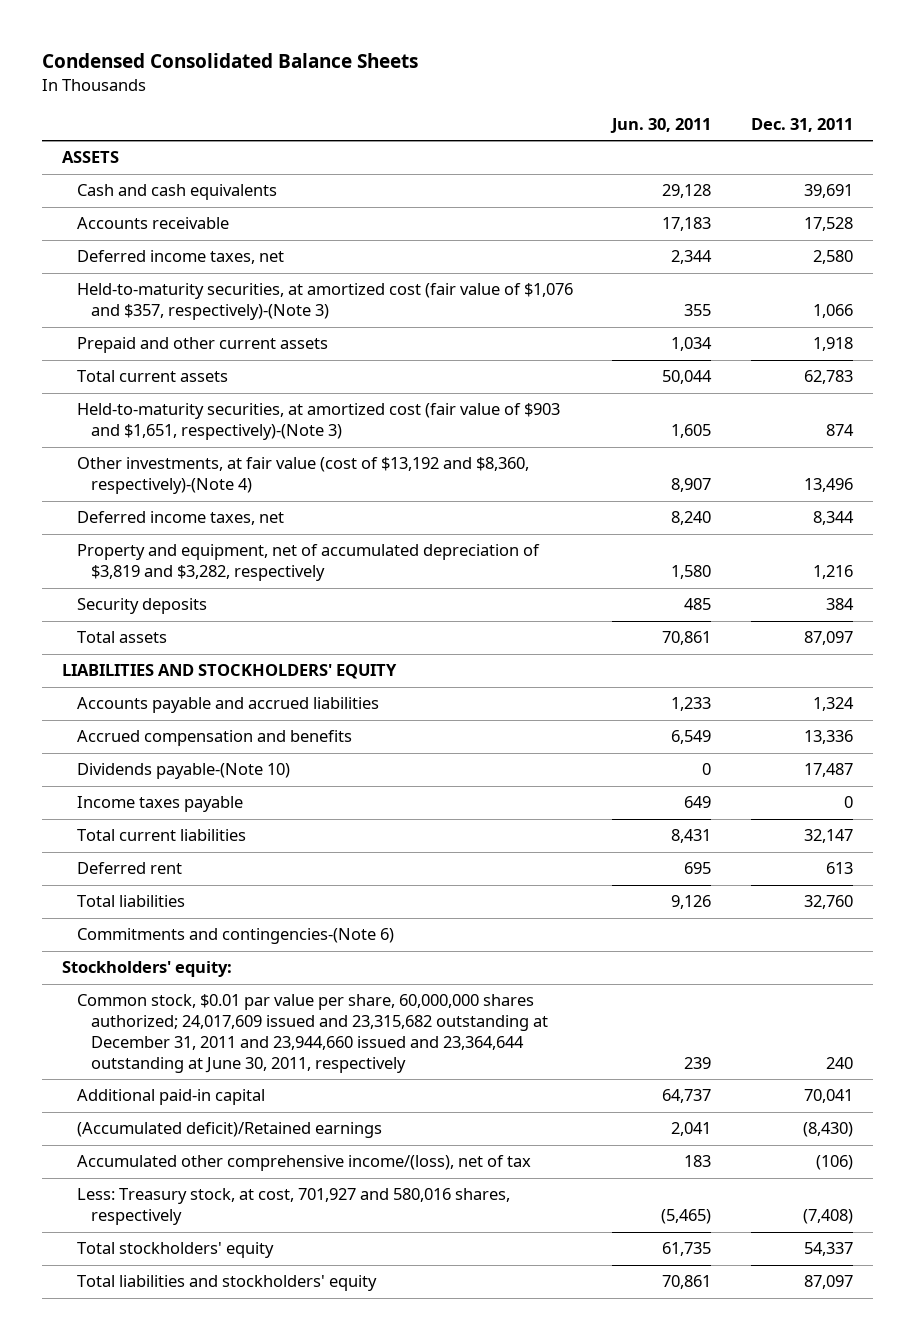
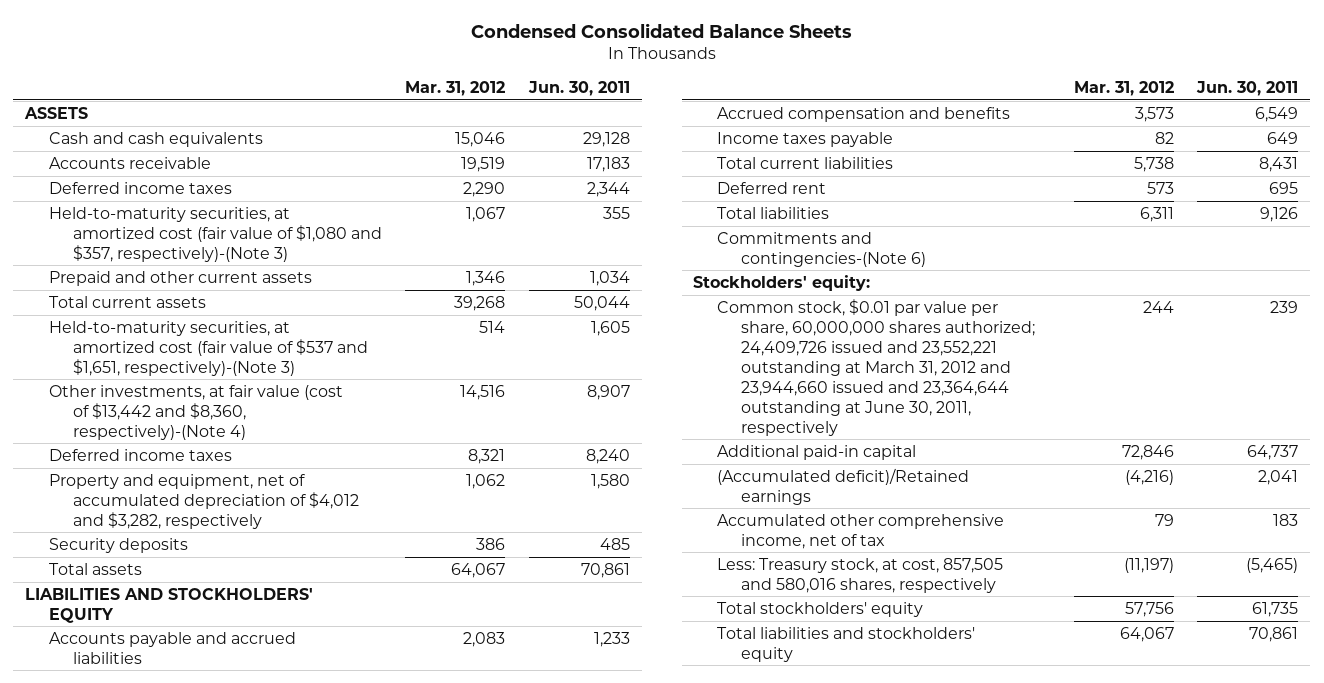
- | Jun. 30, 2011 | Dec. 31, 2011
+ | Mar. 31, 2012 | Jun. 30, 2011
- Deferred income taxes, net | 2,344 | 2,580
- Held-to-maturity securities, at amortized cost (fair value of $1,076 and $357, respectively)-(Note 3) | 355 | 1,066
+ Deferred income taxes | 2,290 | 2,344
+ Held-to-maturity securities, at amortized cost (fair value of $1,080 and $357, respectively)-(Note 3) | 1,067 | 355
- Held-to-maturity securities, at amortized cost (fair value of $903 and $1,651, respectively)-(Note 3) | 1,605 | 874
- Other investments, at fair value (cost of $13,192 and $8,360, respectively)-(Note 4) | 8,907 | 13,496
- Deferred income taxes, net | 8,240 | 8,344
- Property and equipment, net of accumulated depreciation of $3,819 and $3,282, respectively | 1,580 | 1,216
+ Held-to-maturity securities, at amortized cost (fair value of $537 and $1,651, respectively)-(Note 3) | 514 | 1,605
+ Other investments, at fair value (cost of $13,442 and $8,360, respectively)-(Note 4) | 14,516 | 8,907
+ Deferred income taxes | 8,321 | 8,240
+ Property and equipment, net of accumulated depreciation of $4,012 and $3,282, respectively | 1,062 | 1,580
- Dividends payable-(Note 10) | 0 | 17,487
- Common stock, $0.01 par value per share, 60,000,000 shares authorized; 24,017,609 issued and 23,315,682 outstanding at December 31, 2011 and 23,944,660 issued and 23,364,644 outstanding at June 30, 2011, respectively | 239 | 240
+ Common stock, $0.01 par value per share, 60,000,000 shares authorized; 24,409,726 issued and 23,552,221 outstanding at March 31, 2012 and 23,944,660 issued and 23,364,644 outstanding at June 30, 2011, respectively | 244 | 239
- Accumulated other comprehensive income/(loss), net of tax | 183 | (106)
- Less: Treasury stock, at cost, 701,927 and 580,016 shares, respectively | (5,465) | (7,408)
+ Accumulated other comprehensive income, net of tax | 79 | 183
+ Less: Treasury stock, at cost, 857,505 and 580,016 shares, respectively | (11,197) | (5,465)

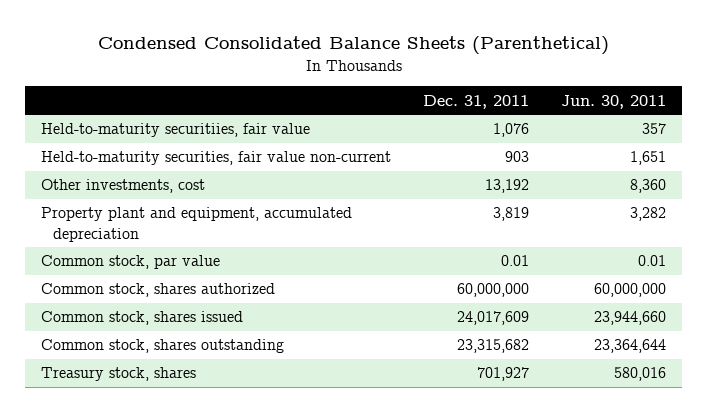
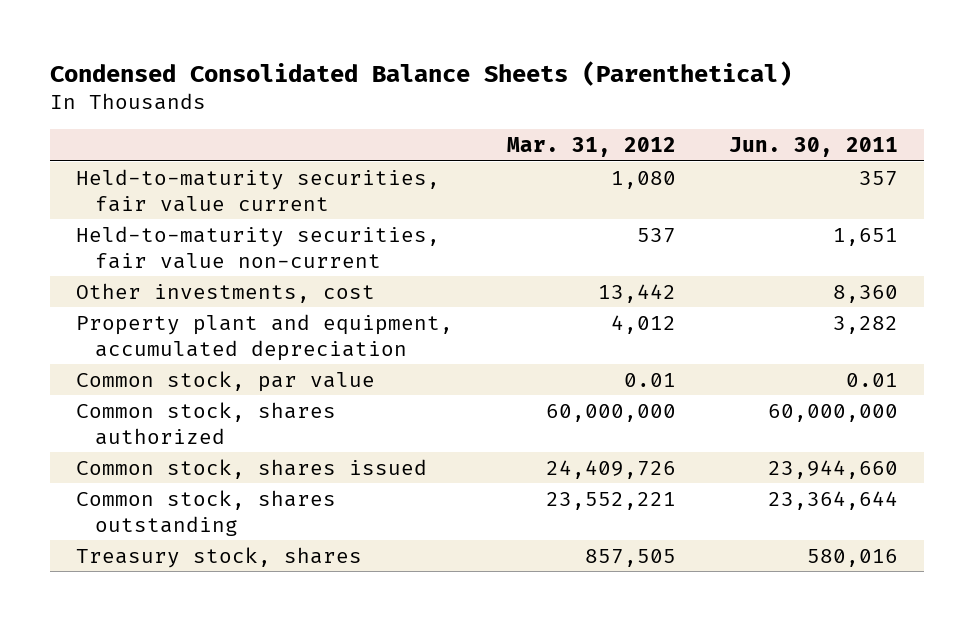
- | Dec. 31, 2011 | Jun. 30, 2011
+ | Mar. 31, 2012 | Jun. 30, 2011
- Held-to-maturity securitiies, fair value | 1,076 | 357
+ Held-to-maturity securities, fair value current | 1,080 | 357

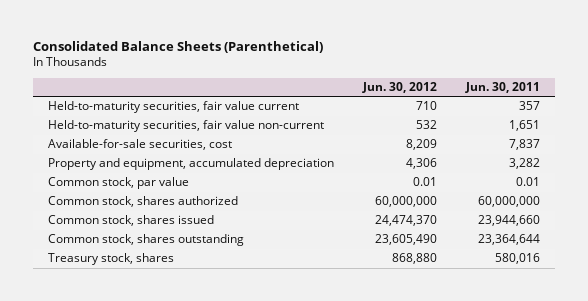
- Condensed Consolidated Balance Sheets (Parenthetical)
+ Consolidated Balance Sheets (Parenthetical)
- | Mar. 31, 2012 | Jun. 30, 2011
+ | Jun. 30, 2012 | Jun. 30, 2011
- Other investments, cost | 13,442 | 8,360
- Property plant and equipment, accumulated depreciation | 4,012 | 3,282
+ Available-for-sale securities, cost | 8,209 | 7,837
+ Property and equipment, accumulated depreciation | 4,306 | 3,282

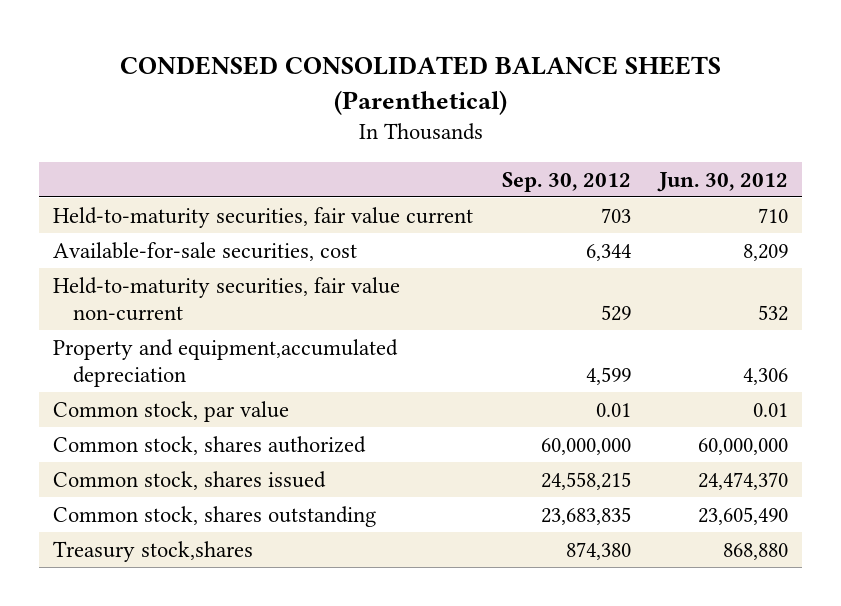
- Consolidated Balance Sheets (Parenthetical)
+ CONDENSED CONSOLIDATED BALANCE SHEETS (Parenthetical)
- | Jun. 30, 2012 | Jun. 30, 2011
+ | Sep. 30, 2012 | Jun. 30, 2012
- Property and equipment, accumulated depreciation | 4,306 | 3,282
moved down: Held-to-maturity securities, fair value non-current | 529 | 532
+ Property and equipment,accumulated depreciation | 4,599 | 4,306
- Treasury stock, shares | 868,880 | 580,016
+ Treasury stock,shares | 874,380 | 868,880

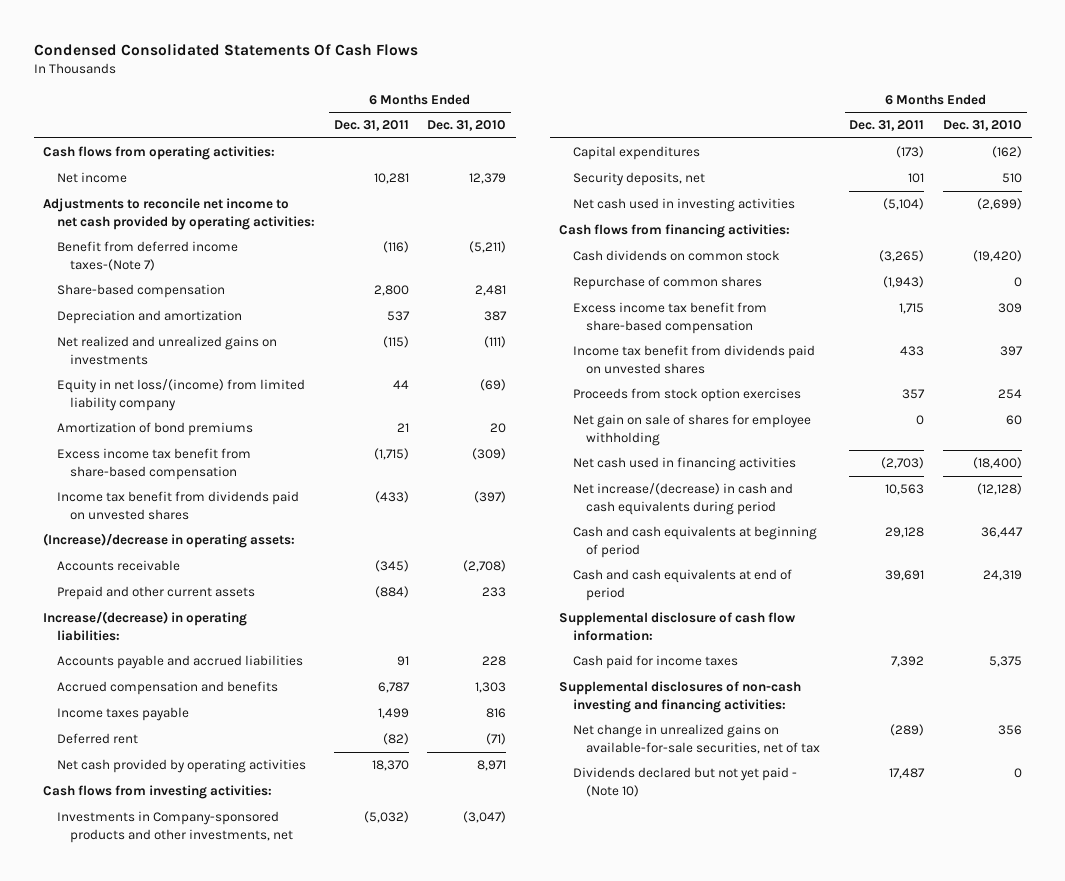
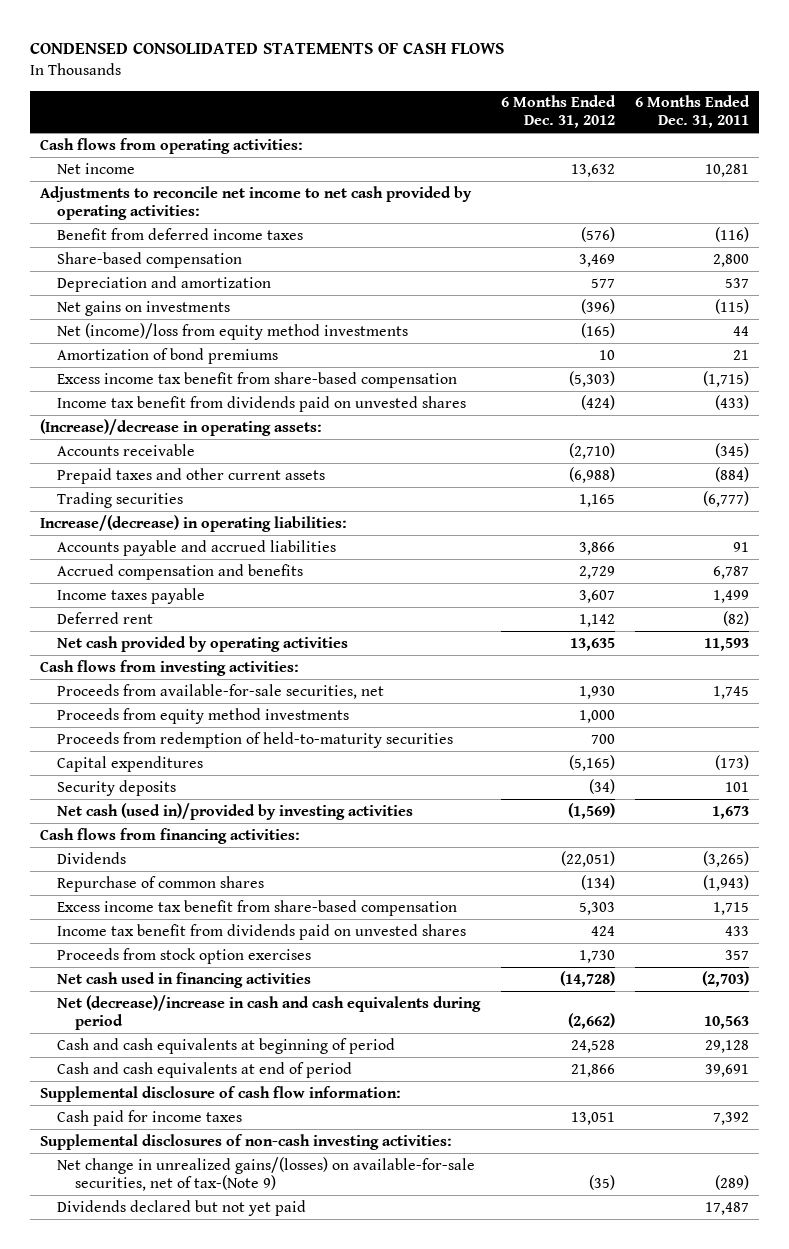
- Condensed Consolidated Statements Of Cash Flows
+ CONDENSED CONSOLIDATED STATEMENTS OF CASH FLOWS
- | 6 Months Ended Dec. 31, 2011 | 6 Months Ended Dec. 31, 2010
+ | 6 Months Ended Dec. 31, 2012 | 6 Months Ended Dec. 31, 2011
- Benefit from deferred income taxes-(Note 7) | (116) | (5,211)
+ Benefit from deferred income taxes | (576) | (116)
- Net realized and unrealized gains on investments | (115) | (111)
- Equity in net loss/(income) from limited liability company | 44 | (69)
+ Net gains on investments | (396) | (115)
+ Net (income)/loss from equity method investments | (165) | 44
- Prepaid and other current assets | (884) | 233
+ Prepaid taxes and other current assets | (6,988) | (884)
+ Trading securities | 1,165 | (6,777)
- Net cash provided by operating activities | 18,370 | 8,971
+ Net cash provided by operating activities | 13,635 | 11,593
- Investments in Company-sponsored products and other investments, net | (5,032) | (3,047)
+ Proceeds from available-for-sale securities, net | 1,930 | 1,745
+ Proceeds from equity method investments | 1,000 |
+ Proceeds from redemption of held-to-maturity securities | 700 |
- Security deposits, net | 101 | 510
- Net cash used in investing activities | (5,104) | (2,699)
+ Security deposits | (34) | 101
+ Net cash (used in)/provided by investing activities | (1,569) | 1,673
- Cash dividends on common stock | (3,265) | (19,420)
+ Dividends | (22,051) | (3,265)
- Net gain on sale of shares for employee withholding | 0 | 60
- Net increase/(decrease) in cash and cash equivalents during period | 10,563 | (12,128)
+ Net (decrease)/increase in cash and cash equivalents during period | (2,662) | 10,563
- Supplemental disclosures of non-cash investing and financing activities:
- Net change in unrealized gains on available-for-sale securities, net of tax | (289) | 356
- Dividends declared but not yet paid - (Note 10) | 17,487 | 0
+ Supplemental disclosures of non-cash investing activities:
+ Net change in unrealized gains/(losses) on available-for-sale securities, net of tax-(Note 9) | (35) | (289)
+ Dividends declared but not yet paid | | 17,487

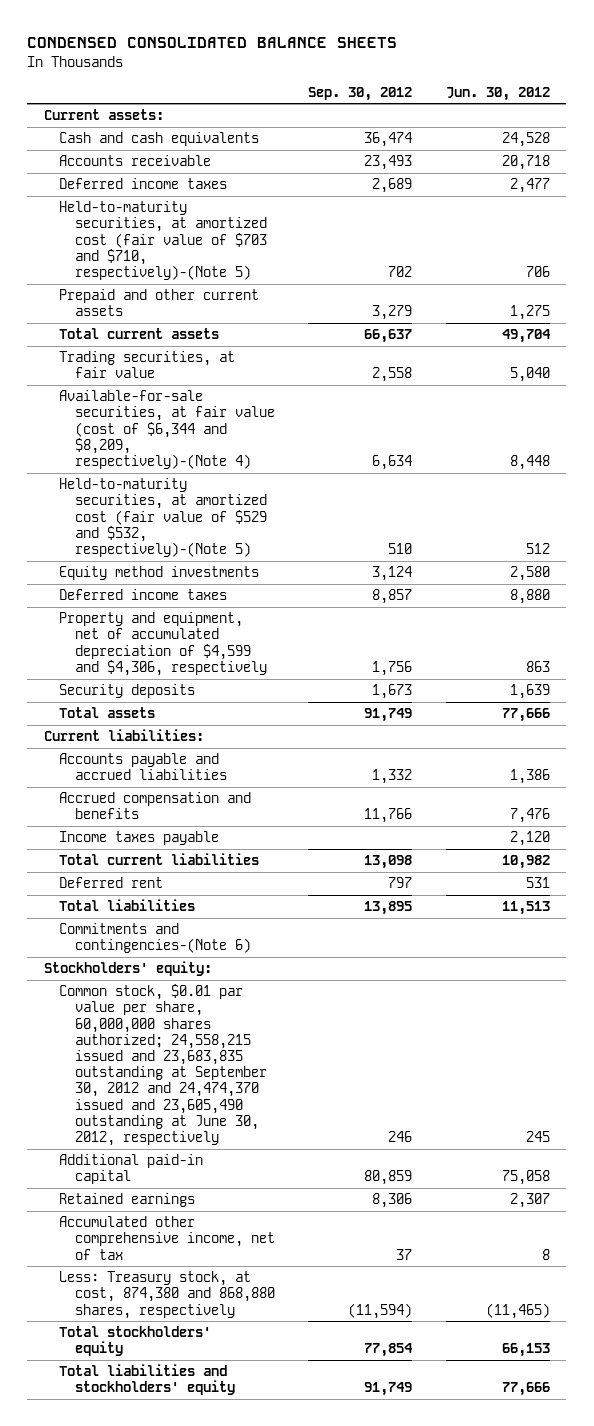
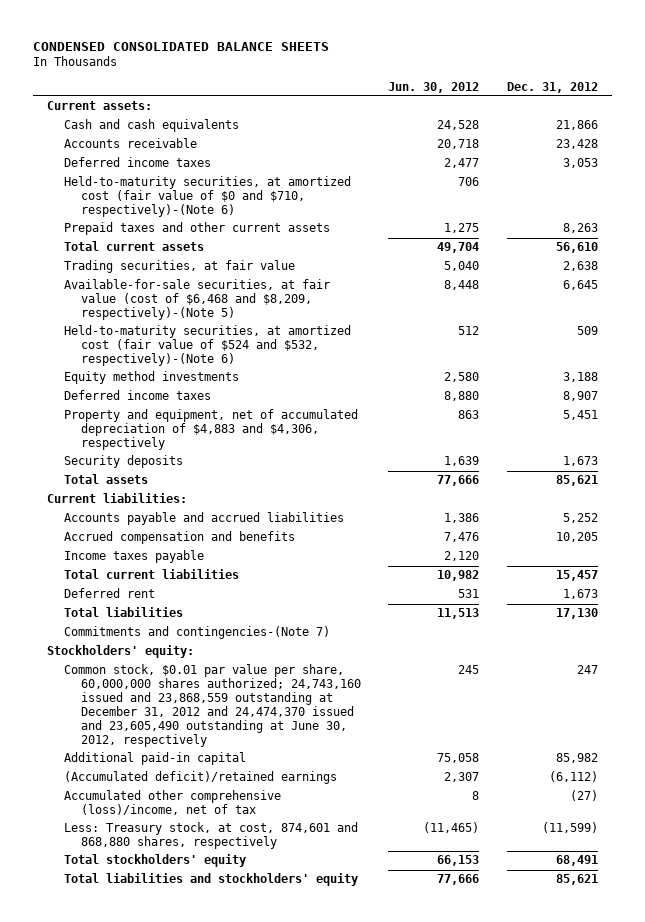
- | Sep. 30, 2012 | Jun. 30, 2012
+ | Jun. 30, 2012 | Dec. 31, 2012
- Held-to-maturity securities, at amortized cost (fair value of $703 and $710, respectively)-(Note 5) | 702 | 706
- Prepaid and other current assets | 3,279 | 1,275
+ Held-to-maturity securities, at amortized cost (fair value of $0 and $710, respectively)-(Note 6) | 706 |
+ Prepaid taxes and other current assets | 1,275 | 8,263
- Available-for-sale securities, at fair value (cost of $6,344 and $8,209, respectively)-(Note 4) | 6,634 | 8,448
- Held-to-maturity securities, at amortized cost (fair value of $529 and $532, respectively)-(Note 5) | 510 | 512
+ Available-for-sale securities, at fair value (cost of $6,468 and $8,209, respectively)-(Note 5) | 8,448 | 6,645
+ Held-to-maturity securities, at amortized cost (fair value of $524 and $532, respectively)-(Note 6) | 512 | 509
- Property and equipment, net of accumulated depreciation of $4,599 and $4,306, respectively | 1,756 | 863
+ Property and equipment, net of accumulated depreciation of $4,883 and $4,306, respectively | 863 | 5,451
- Commitments and contingencies-(Note 6)
+ Commitments and contingencies-(Note 7)
- Common stock, $0.01 par value per share, 60,000,000 shares authorized; 24,558,215 issued and 23,683,835 outstanding at September 30, 2012 and 24,474,370 issued and 23,605,490 outstanding at June 30, 2012, respectively | 246 | 245
+ Common stock, $0.01 par value per share, 60,000,000 shares authorized; 24,743,160 issued and 23,868,559 outstanding at December 31, 2012 and 24,474,370 issued and 23,605,490 outstanding at June 30, 2012, respectively | 245 | 247
- Retained earnings | 8,306 | 2,307
- Accumulated other comprehensive income, net of tax | 37 | 8
- Less: Treasury stock, at cost, 874,380 and 868,880 shares, respectively | (11,594) | (11,465)
+ (Accumulated deficit)/retained earnings | 2,307 | (6,112)
+ Accumulated other comprehensive (loss)/income, net of tax | 8 | (27)
+ Less: Treasury stock, at cost, 874,601 and 868,880 shares, respectively | (11,465) | (11,599)

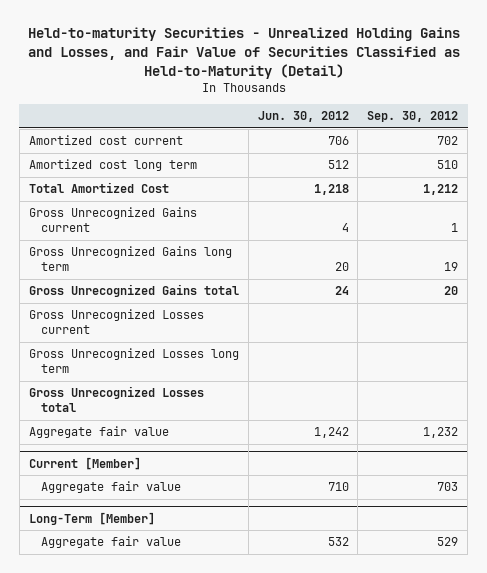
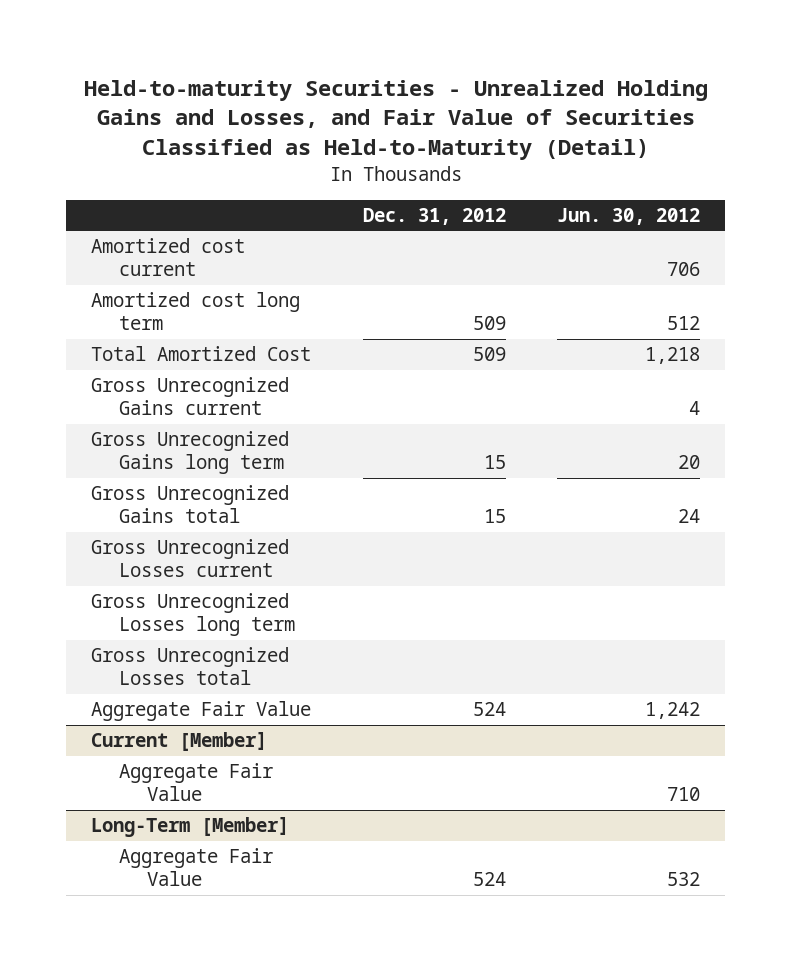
- | Jun. 30, 2012 | Sep. 30, 2012
+ | Dec. 31, 2012 | Jun. 30, 2012
- Aggregate fair value | 1,242 | 1,232
+ Aggregate Fair Value | 524 | 1,242
@ Current [Member]
- Aggregate fair value | 710 | 703
+ Aggregate Fair Value | | 710
@ Long-Term [Member]
- Aggregate fair value | 532 | 529
+ Aggregate Fair Value | 524 | 532

